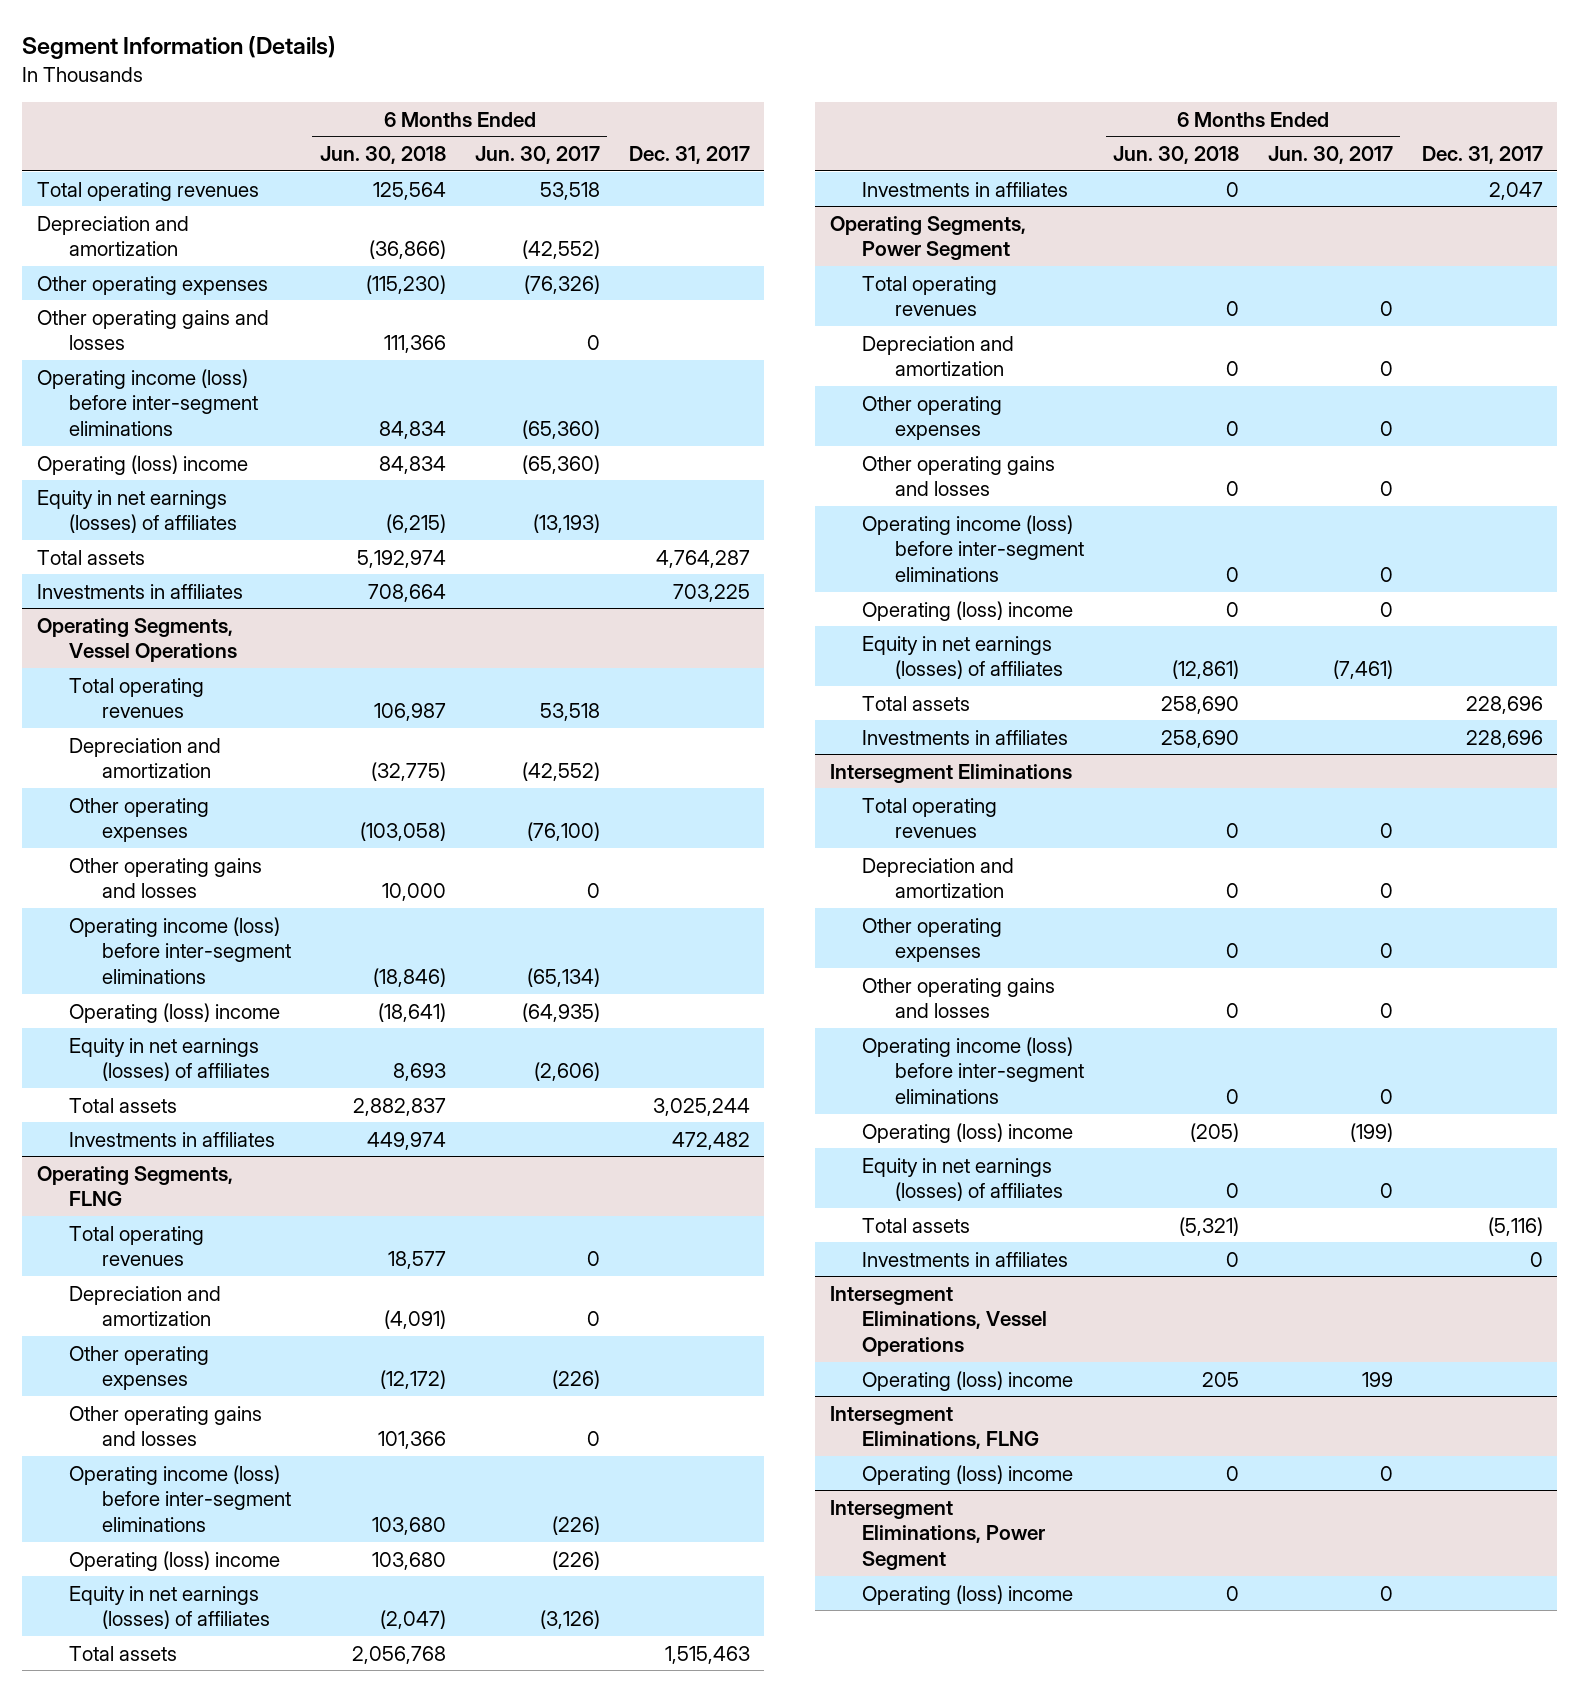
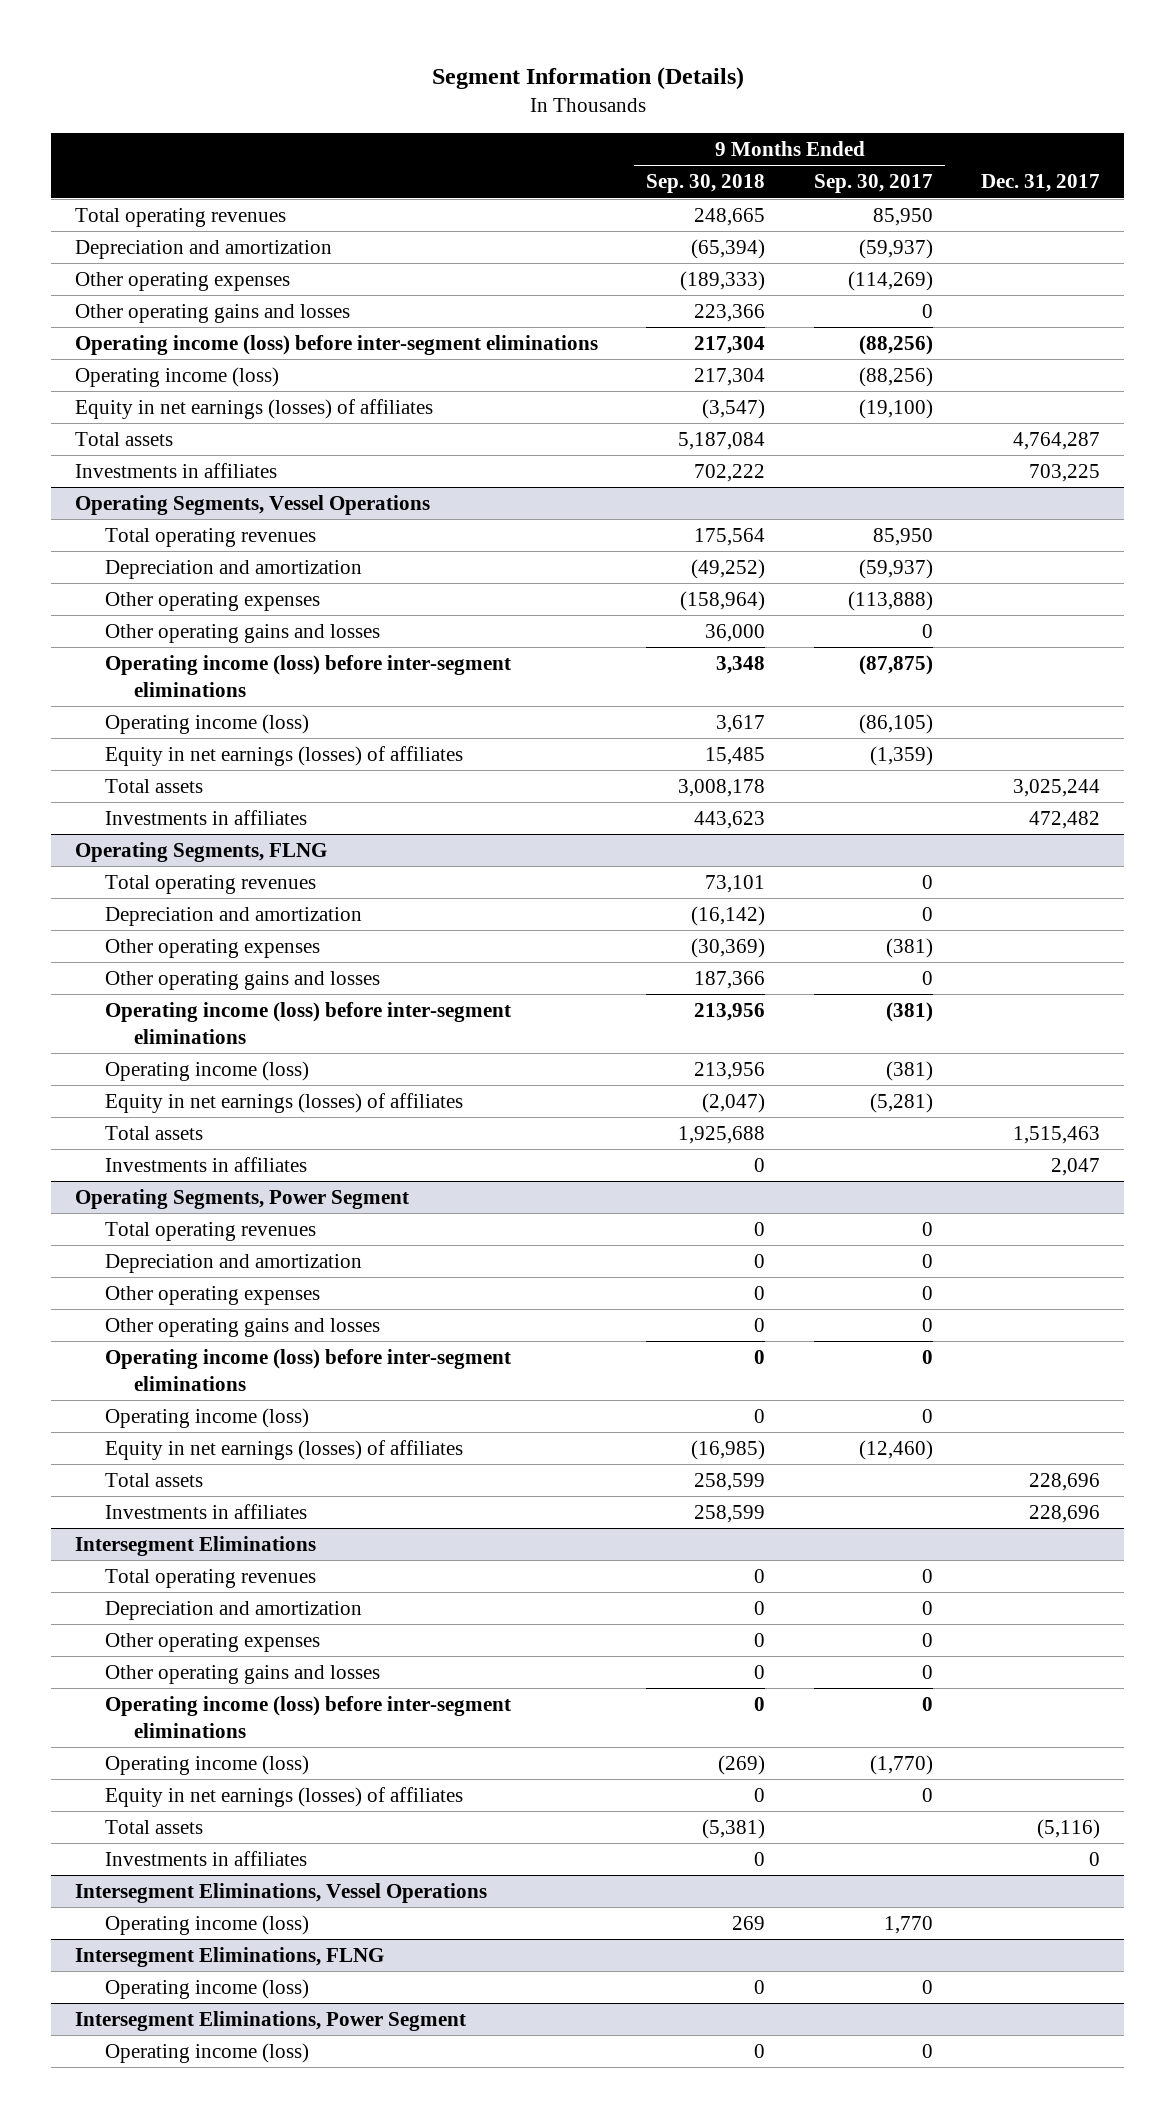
- | 6 Months Ended Jun. 30, 2018 | 6 Months Ended Jun. 30, 2017 | Dec. 31, 2017
+ | 9 Months Ended Sep. 30, 2018 | 9 Months Ended Sep. 30, 2017 | Dec. 31, 2017
- Operating (loss) income | 84,834 | (65,360) |
+ Operating income (loss) | 217,304 | (88,256) |
@ Operating Segments, Vessel Operations
- Operating (loss) income | (18,641) | (64,935) |
+ Operating income (loss) | 3,617 | (86,105) |
@ Operating Segments, FLNG
- Operating (loss) income | 103,680 | (226) |
+ Operating income (loss) | 213,956 | (381) |
@ Operating Segments, Power Segment
- Operating (loss) income | 0 | 0 |
+ Operating income (loss) | 0 | 0 |
@ Intersegment Eliminations
- Operating (loss) income | (205) | (199) |
+ Operating income (loss) | (269) | (1,770) |
@ Intersegment Eliminations, Vessel Operations
- Operating (loss) income | 205 | 199 |
+ Operating income (loss) | 269 | 1,770 |
@ Intersegment Eliminations, FLNG
- Operating (loss) income | 0 | 0 |
+ Operating income (loss) | 0 | 0 |
@ Intersegment Eliminations, Power Segment
- Operating (loss) income | 0 | 0 |
+ Operating income (loss) | 0 | 0 |

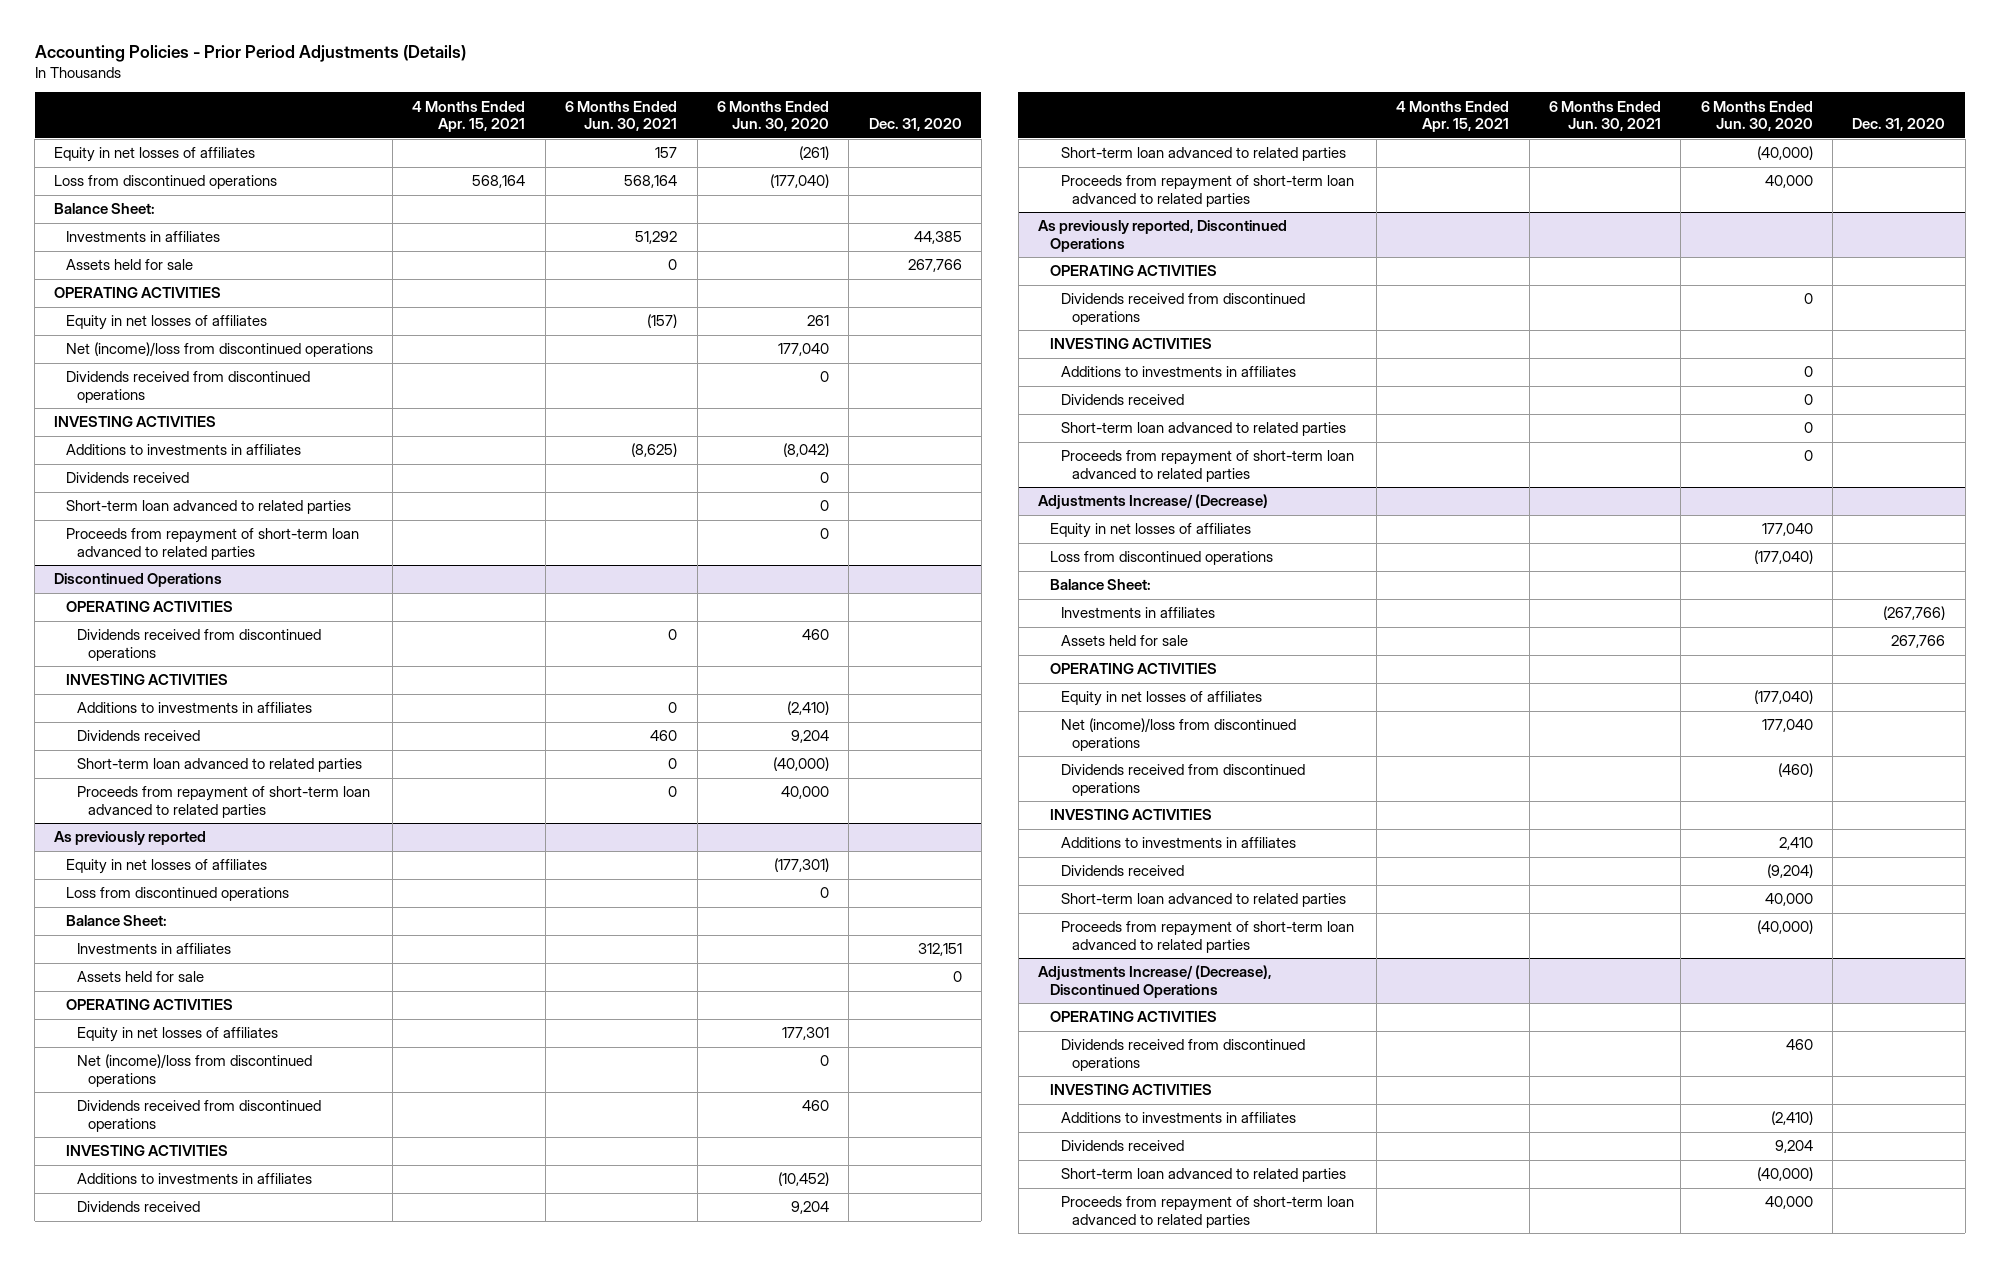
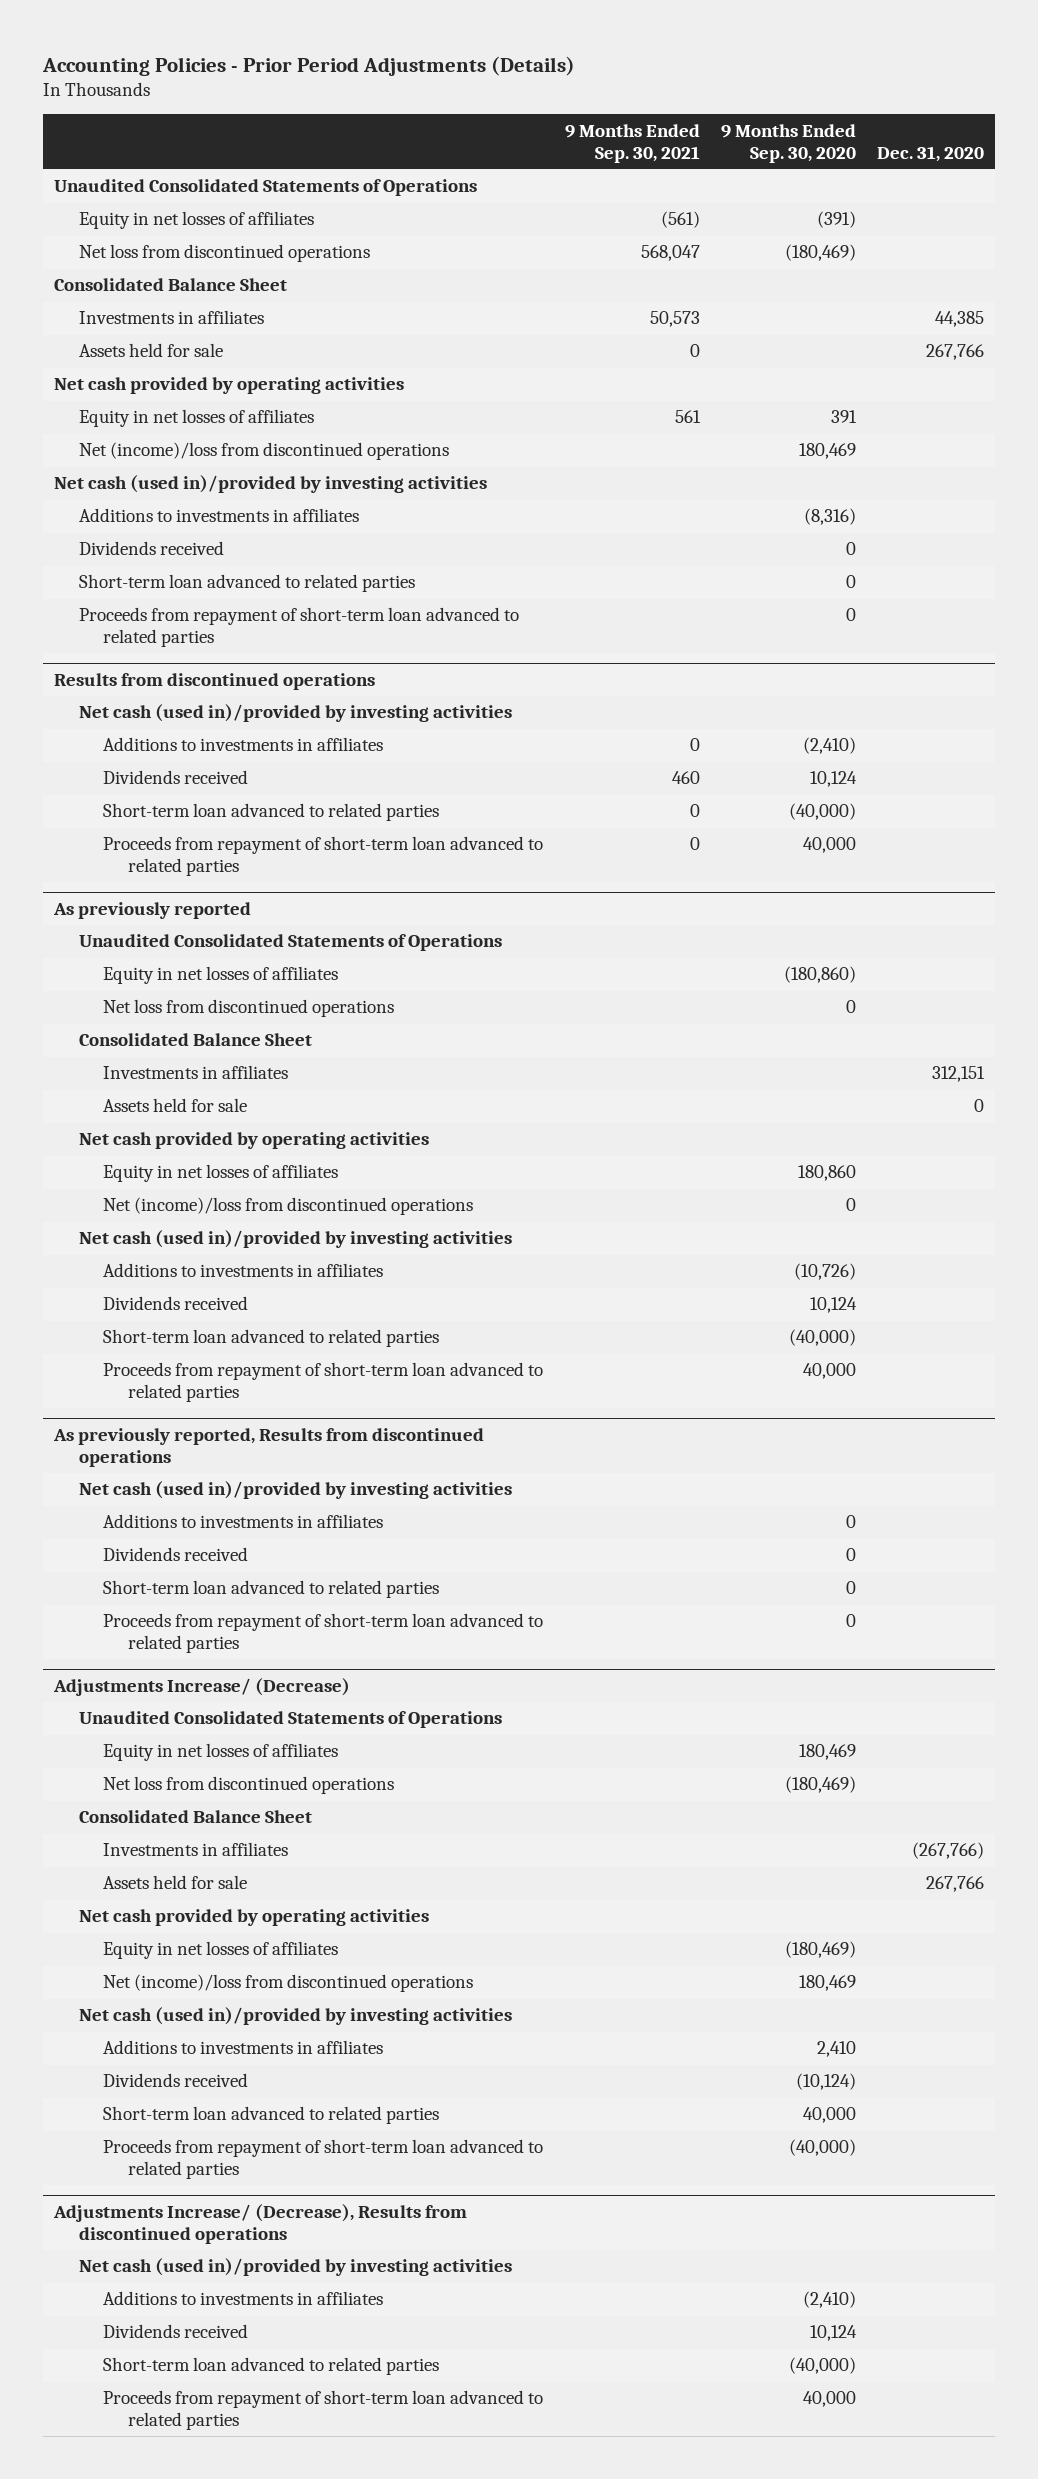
- | 4 Months Ended Apr. 15, 2021 | 6 Months Ended Jun. 30, 2021 | 6 Months Ended Jun. 30, 2020 | Dec. 31, 2020
+ | 9 Months Ended Sep. 30, 2021 | 9 Months Ended Sep. 30, 2020 | Dec. 31, 2020
+ Unaudited Consolidated Statements of Operations
- Loss from discontinued operations | 568,164 | 568,164 | (177,040) |
- Balance Sheet:
+ Net loss from discontinued operations | 568,047 | (180,469) |
+ Consolidated Balance Sheet
- OPERATING ACTIVITIES
+ Net cash provided by operating activities
- Dividends received from discontinued operations | | | 0 |
- INVESTING ACTIVITIES
+ Net cash (used in)/provided by investing activities
- Discontinued Operations
- OPERATING ACTIVITIES
- Dividends received from discontinued operations | | 0 | 460 |
- INVESTING ACTIVITIES
+ Results from discontinued operations
+ Net cash (used in)/provided by investing activities
@ As previously reported
+ Unaudited Consolidated Statements of Operations
- Loss from discontinued operations | | | 0 |
- Balance Sheet:
+ Net loss from discontinued operations | | 0 |
+ Consolidated Balance Sheet
- OPERATING ACTIVITIES
+ Net cash provided by operating activities
- Dividends received from discontinued operations | | | 460 |
- INVESTING ACTIVITIES
+ Net cash (used in)/provided by investing activities
- As previously reported, Discontinued Operations
- OPERATING ACTIVITIES
- Dividends received from discontinued operations | | | 0 |
- INVESTING ACTIVITIES
+ As previously reported, Results from discontinued operations
+ Net cash (used in)/provided by investing activities
@ Adjustments Increase/ (Decrease)
+ Unaudited Consolidated Statements of Operations
- Loss from discontinued operations | | | (177,040) |
- Balance Sheet:
+ Net loss from discontinued operations | | (180,469) |
+ Consolidated Balance Sheet
- OPERATING ACTIVITIES
+ Net cash provided by operating activities
- Dividends received from discontinued operations | | | (460) |
- INVESTING ACTIVITIES
+ Net cash (used in)/provided by investing activities
- Adjustments Increase/ (Decrease), Discontinued Operations
- OPERATING ACTIVITIES
- Dividends received from discontinued operations | | | 460 |
- INVESTING ACTIVITIES
+ Adjustments Increase/ (Decrease), Results from discontinued operations
+ Net cash (used in)/provided by investing activities

